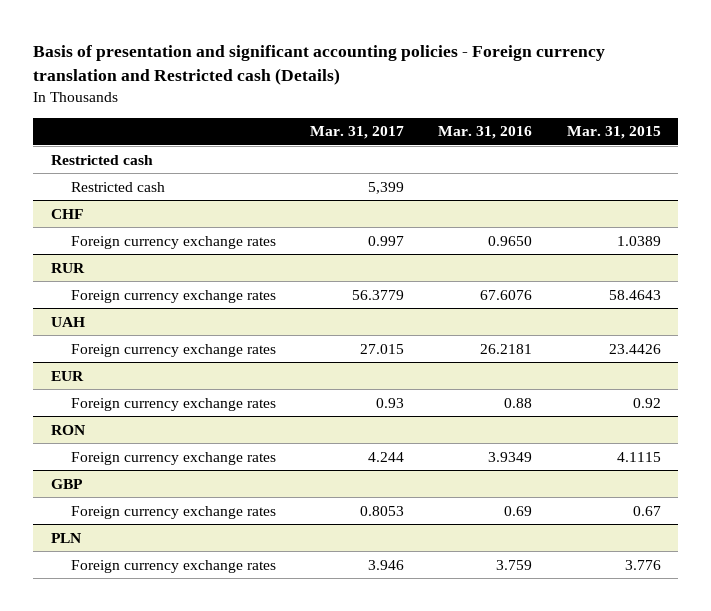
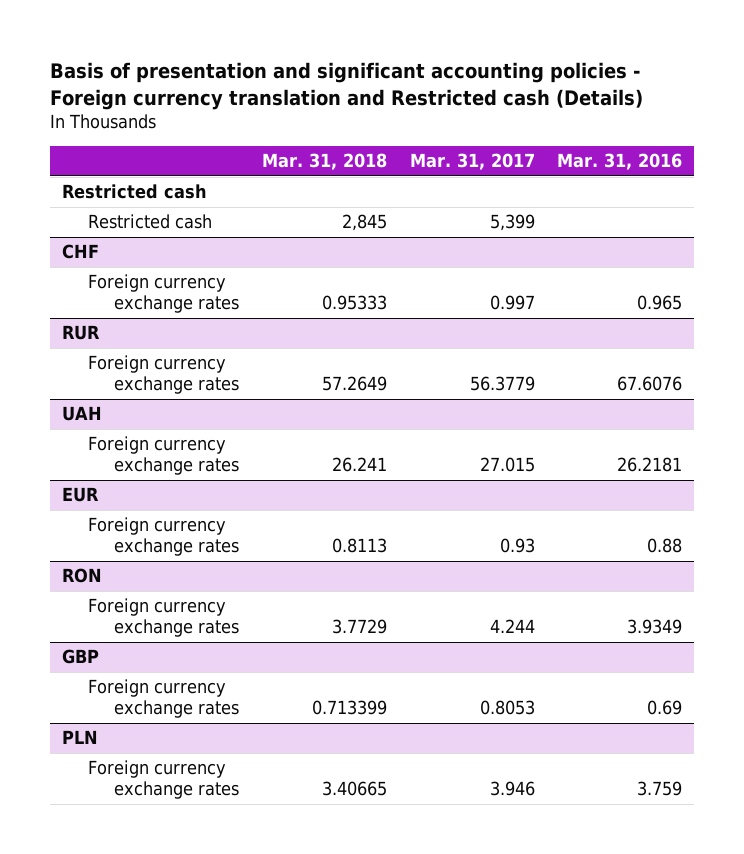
- | Mar. 31, 2017 | Mar. 31, 2016 | Mar. 31, 2015
+ | Mar. 31, 2018 | Mar. 31, 2017 | Mar. 31, 2016
@ CHF
- Foreign currency exchange rates | 0.997 | 0.9650 | 1.0389
+ Foreign currency exchange rates | 0.95333 | 0.997 | 0.965

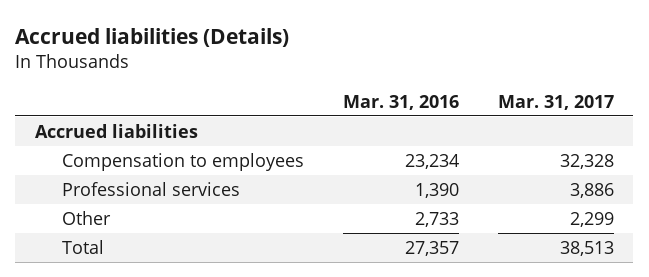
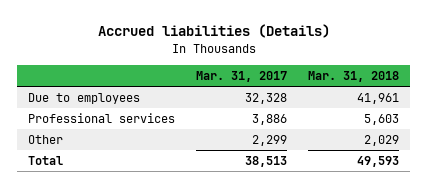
- | Mar. 31, 2016 | Mar. 31, 2017
+ | Mar. 31, 2017 | Mar. 31, 2018
- Accrued liabilities
- Compensation to employees | 23,234 | 32,328
+ Due to employees | 32,328 | 41,961

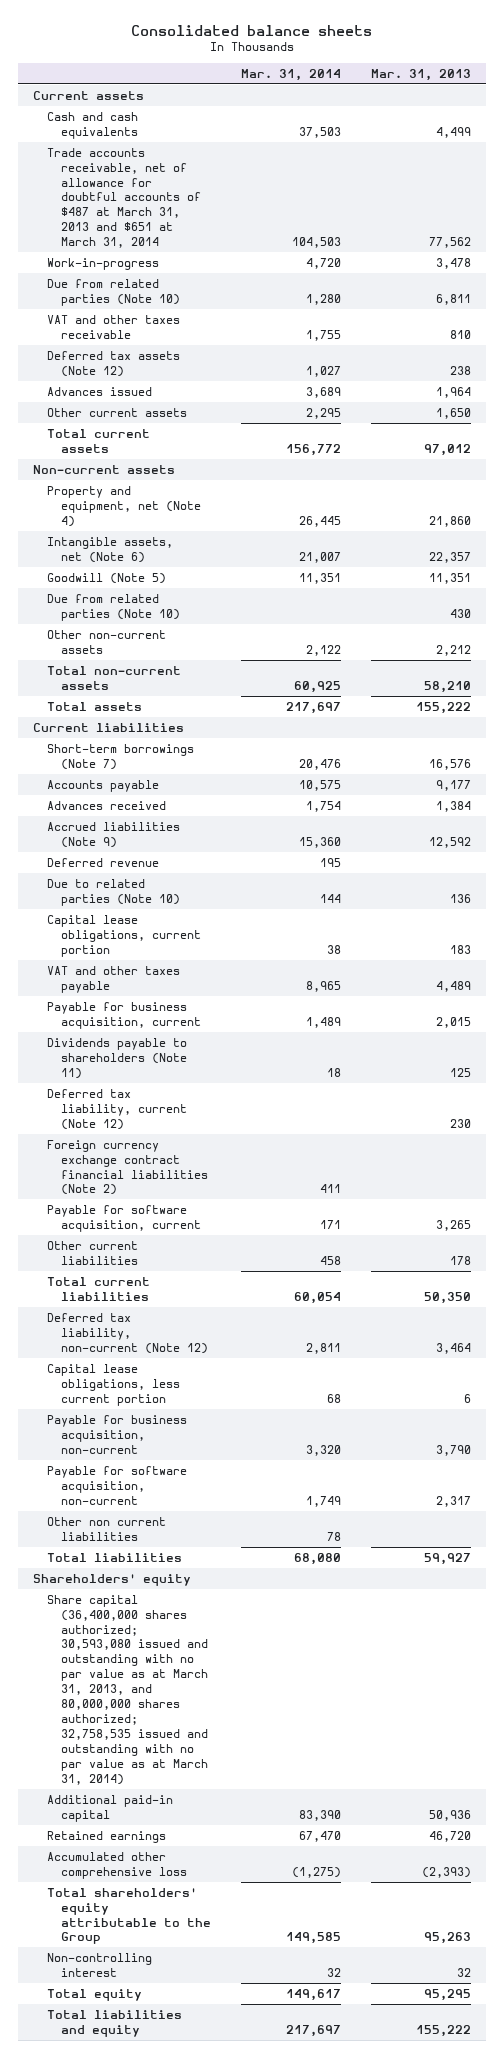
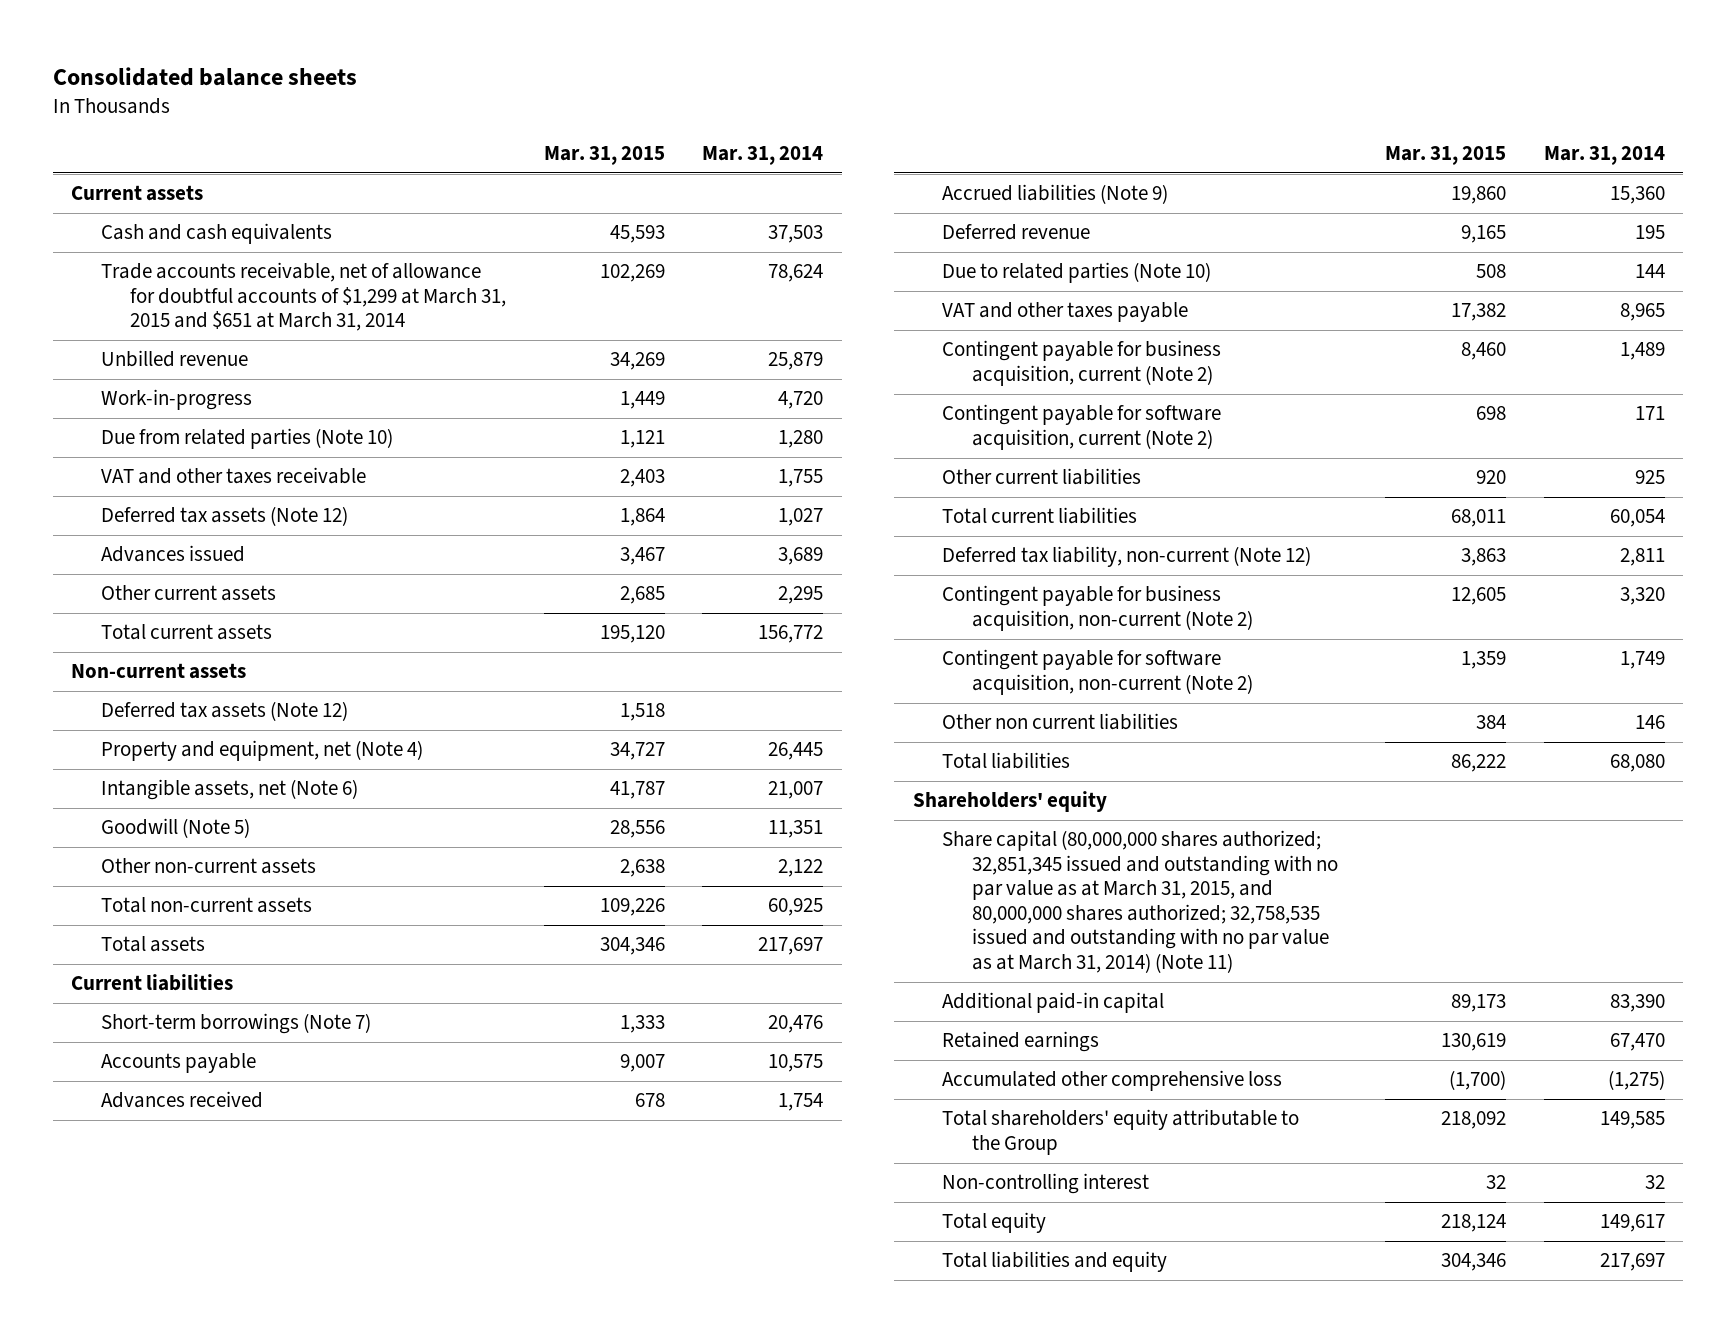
- | Mar. 31, 2014 | Mar. 31, 2013
+ | Mar. 31, 2015 | Mar. 31, 2014
- Trade accounts receivable, net of allowance for doubtful accounts of $487 at March 31, 2013 and $651 at March 31, 2014 | 104,503 | 77,562
+ Trade accounts receivable, net of allowance for doubtful accounts of $1,299 at March 31, 2015 and $651 at March 31, 2014 | 102,269 | 78,624
+ Unbilled revenue | 34,269 | 25,879
+ Deferred tax assets (Note 12) | 1,518 |
- Due from related parties (Note 10) | | 430
- Capital lease obligations, current portion | 38 | 183
- Payable for business acquisition, current | 1,489 | 2,015
- Dividends payable to shareholders (Note 11) | 18 | 125
- Deferred tax liability, current (Note 12) | | 230
- Foreign currency exchange contract financial liabilities (Note 2) | 411 |
- Payable for software acquisition, current | 171 | 3,265
- Other current liabilities | 458 | 178
+ Contingent payable for business acquisition, current (Note 2) | 8,460 | 1,489
+ Contingent payable for software acquisition, current (Note 2) | 698 | 171
+ Other current liabilities | 920 | 925
- Capital lease obligations, less current portion | 68 | 6
- Payable for business acquisition, non-current | 3,320 | 3,790
- Payable for software acquisition, non-current | 1,749 | 2,317
- Other non current liabilities | 78 |
+ Contingent payable for business acquisition, non-current (Note 2) | 12,605 | 3,320
+ Contingent payable for software acquisition, non-current (Note 2) | 1,359 | 1,749
+ Other non current liabilities | 384 | 146
- Share capital (36,400,000 shares authorized; 30,593,080 issued and outstanding with no par value as at March 31, 2013, and 80,000,000 shares authorized; 32,758,535 issued and outstanding with no par value as at March 31, 2014)
+ Share capital (80,000,000 shares authorized; 32,851,345 issued and outstanding with no par value as at March 31, 2015, and 80,000,000 shares authorized; 32,758,535 issued and outstanding with no par value as at March 31, 2014) (Note 11)

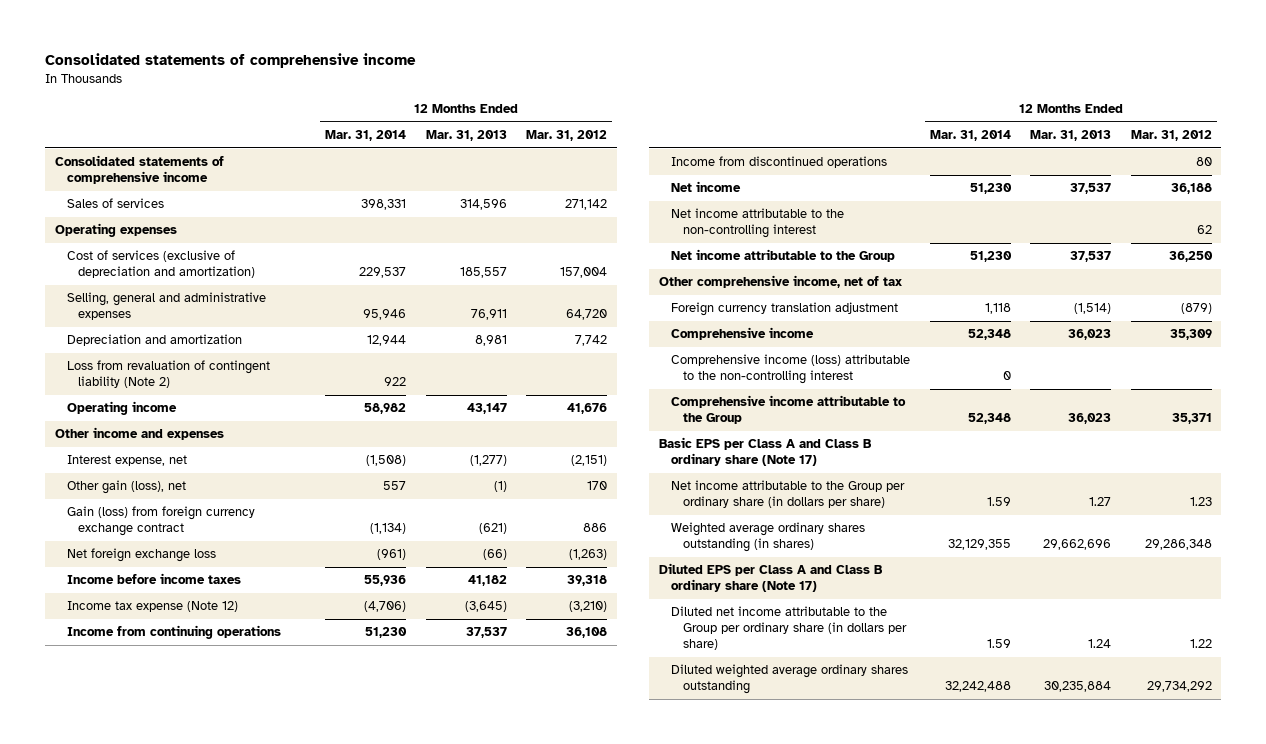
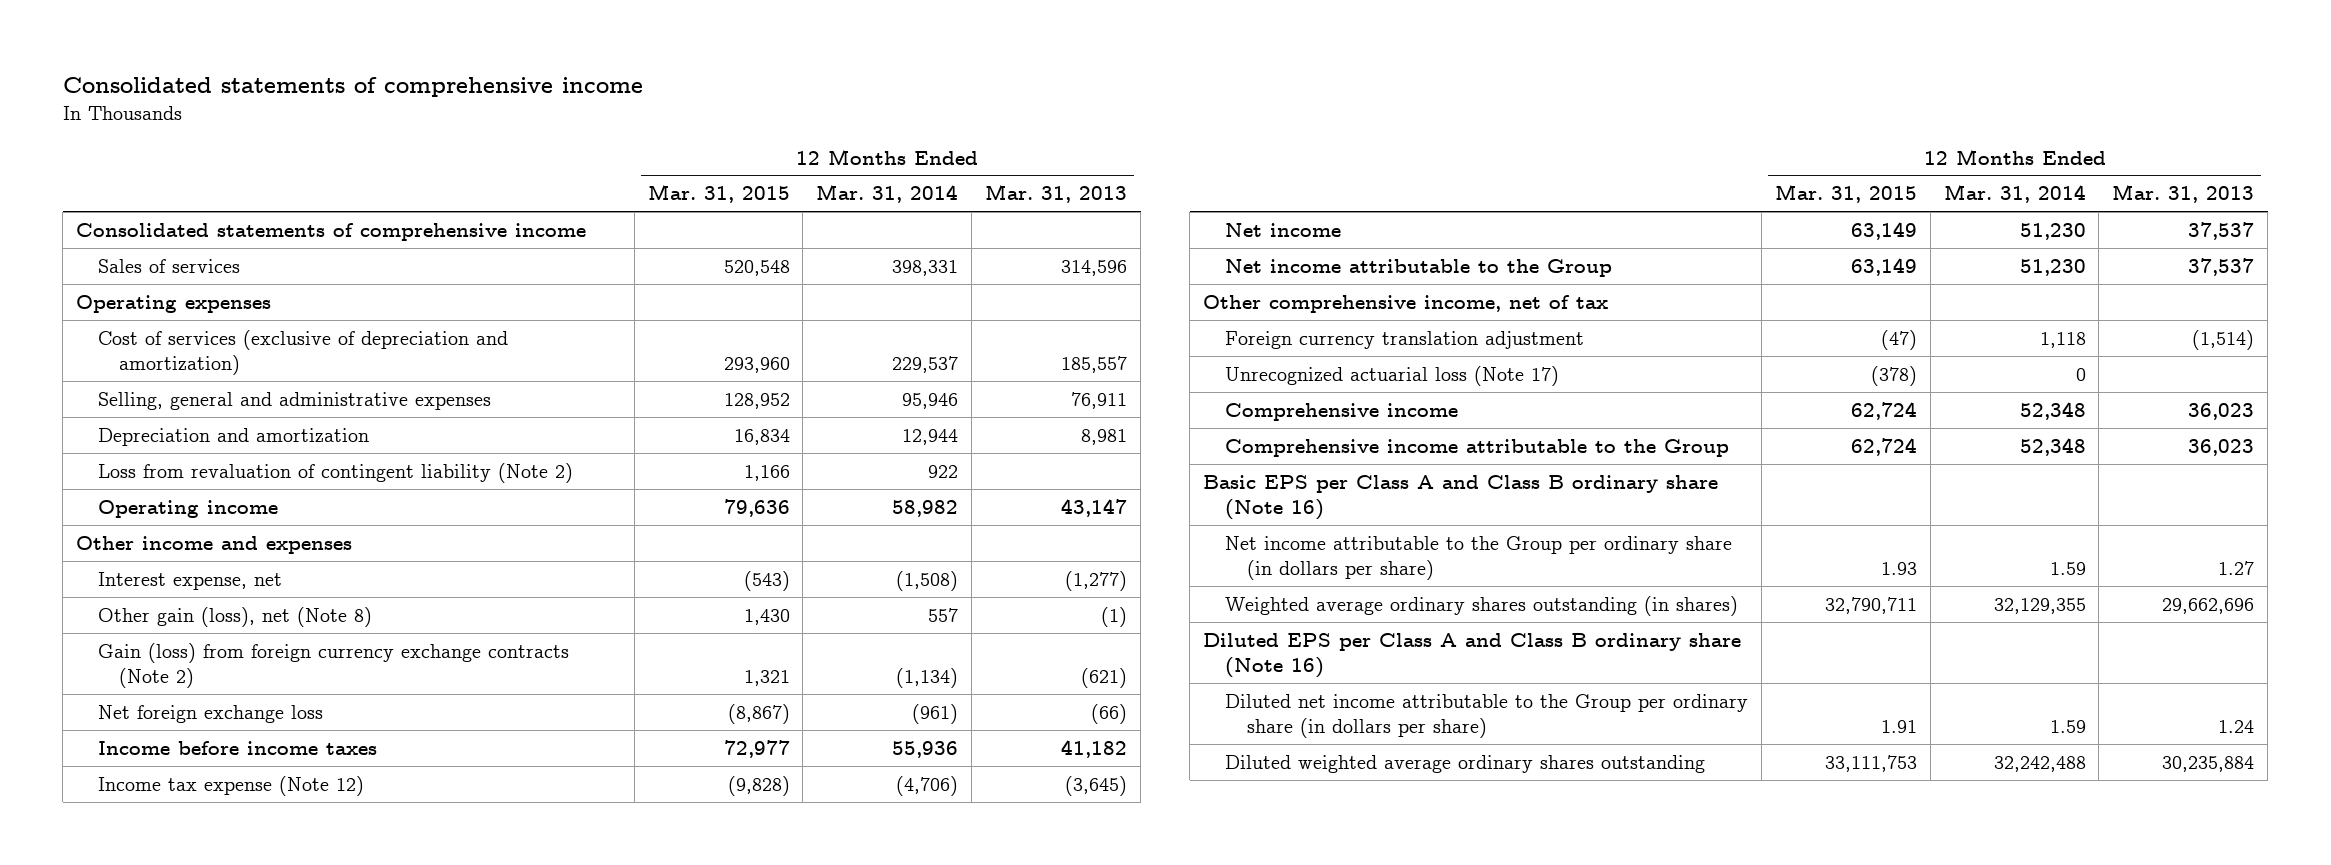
- | 12 Months Ended Mar. 31, 2014 | 12 Months Ended Mar. 31, 2013 | 12 Months Ended Mar. 31, 2012
+ | 12 Months Ended Mar. 31, 2015 | 12 Months Ended Mar. 31, 2014 | 12 Months Ended Mar. 31, 2013
- Other gain (loss), net | 557 | (1) | 170
- Gain (loss) from foreign currency exchange contract | (1,134) | (621) | 886
+ Other gain (loss), net (Note 8) | 1,430 | 557 | (1)
+ Gain (loss) from foreign currency exchange contracts (Note 2) | 1,321 | (1,134) | (621)
- Income from continuing operations | 51,230 | 37,537 | 36,108
- Income from discontinued operations | | | 80
- Net income attributable to the non-controlling interest | | | 62
+ Unrecognized actuarial loss (Note 17) | (378) | 0 |
- Comprehensive income (loss) attributable to the non-controlling interest | 0 | |
- Basic EPS per Class A and Class B ordinary share (Note 17)
+ Basic EPS per Class A and Class B ordinary share (Note 16)
- Diluted EPS per Class A and Class B ordinary share (Note 17)
+ Diluted EPS per Class A and Class B ordinary share (Note 16)

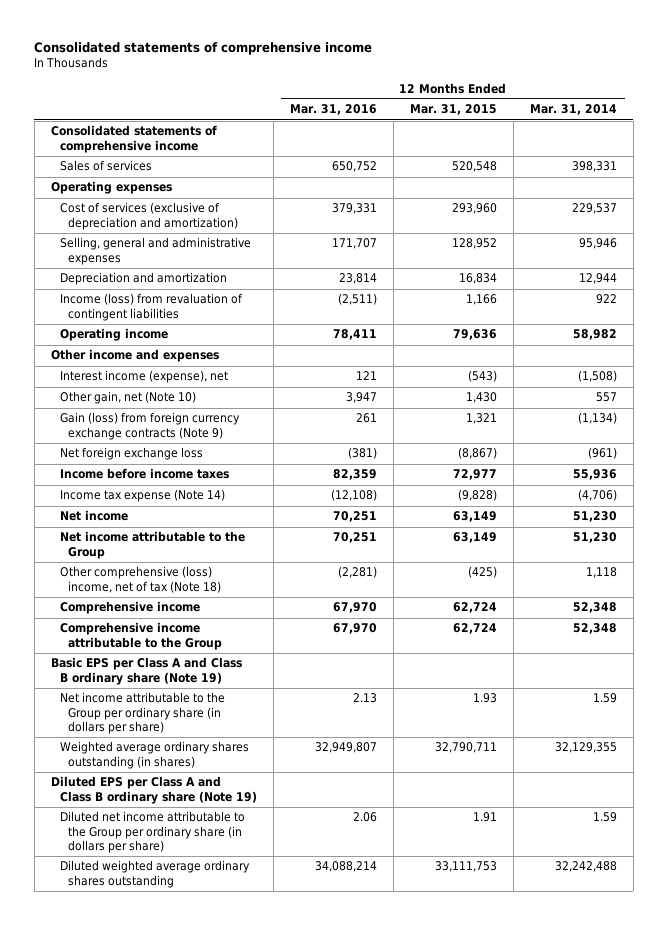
- | 12 Months Ended Mar. 31, 2015 | 12 Months Ended Mar. 31, 2014 | 12 Months Ended Mar. 31, 2013
+ | 12 Months Ended Mar. 31, 2016 | 12 Months Ended Mar. 31, 2015 | 12 Months Ended Mar. 31, 2014
- Loss from revaluation of contingent liability (Note 2) | 1,166 | 922 |
+ Income (loss) from revaluation of contingent liabilities | (2,511) | 1,166 | 922
- Interest expense, net | (543) | (1,508) | (1,277)
- Other gain (loss), net (Note 8) | 1,430 | 557 | (1)
- Gain (loss) from foreign currency exchange contracts (Note 2) | 1,321 | (1,134) | (621)
+ Interest income (expense), net | 121 | (543) | (1,508)
+ Other gain, net (Note 10) | 3,947 | 1,430 | 557
+ Gain (loss) from foreign currency exchange contracts (Note 9) | 261 | 1,321 | (1,134)
- Income tax expense (Note 12) | (9,828) | (4,706) | (3,645)
+ Income tax expense (Note 14) | (12,108) | (9,828) | (4,706)
- Other comprehensive income, net of tax
- Foreign currency translation adjustment | (47) | 1,118 | (1,514)
- Unrecognized actuarial loss (Note 17) | (378) | 0 |
+ Other comprehensive (loss) income, net of tax (Note 18) | (2,281) | (425) | 1,118
- Basic EPS per Class A and Class B ordinary share (Note 16)
+ Basic EPS per Class A and Class B ordinary share (Note 19)
- Diluted EPS per Class A and Class B ordinary share (Note 16)
+ Diluted EPS per Class A and Class B ordinary share (Note 19)

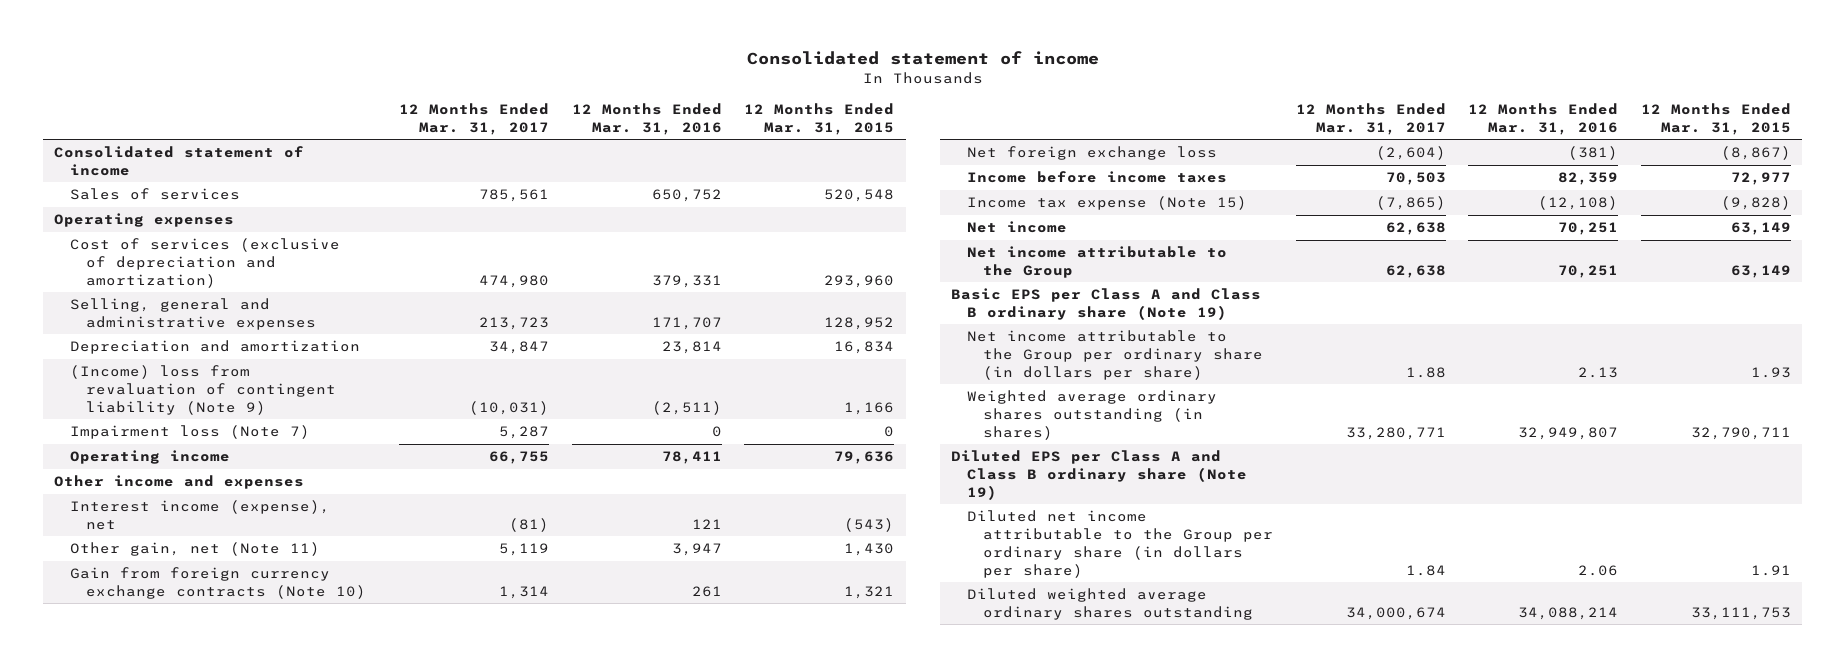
- Consolidated statements of comprehensive income
+ Consolidated statement of income
- | 12 Months Ended Mar. 31, 2016 | 12 Months Ended Mar. 31, 2015 | 12 Months Ended Mar. 31, 2014
+ | 12 Months Ended Mar. 31, 2017 | 12 Months Ended Mar. 31, 2016 | 12 Months Ended Mar. 31, 2015
- Consolidated statements of comprehensive income
+ Consolidated statement of income
- Income (loss) from revaluation of contingent liabilities | (2,511) | 1,166 | 922
+ (Income) loss from revaluation of contingent liability (Note 9) | (10,031) | (2,511) | 1,166
+ Impairment loss (Note 7) | 5,287 | 0 | 0
- Other gain, net (Note 10) | 3,947 | 1,430 | 557
- Gain (loss) from foreign currency exchange contracts (Note 9) | 261 | 1,321 | (1,134)
+ Other gain, net (Note 11) | 5,119 | 3,947 | 1,430
+ Gain from foreign currency exchange contracts (Note 10) | 1,314 | 261 | 1,321
- Income tax expense (Note 14) | (12,108) | (9,828) | (4,706)
+ Income tax expense (Note 15) | (7,865) | (12,108) | (9,828)
- Other comprehensive (loss) income, net of tax (Note 18) | (2,281) | (425) | 1,118
- Comprehensive income | 67,970 | 62,724 | 52,348
- Comprehensive income attributable to the Group | 67,970 | 62,724 | 52,348

